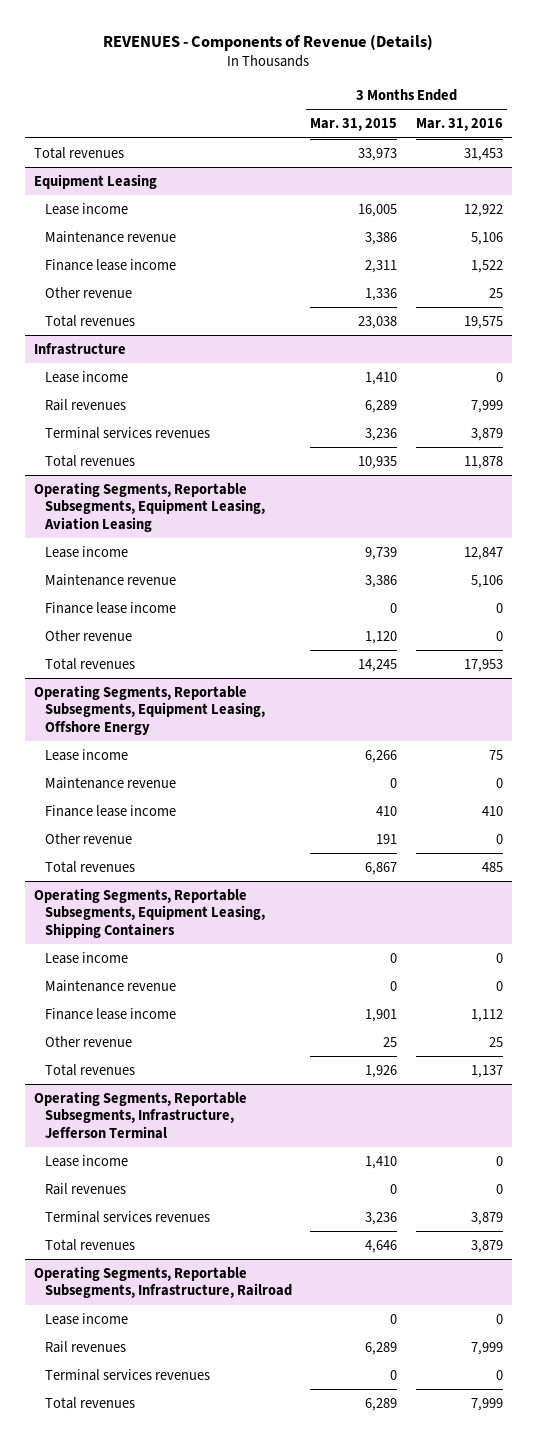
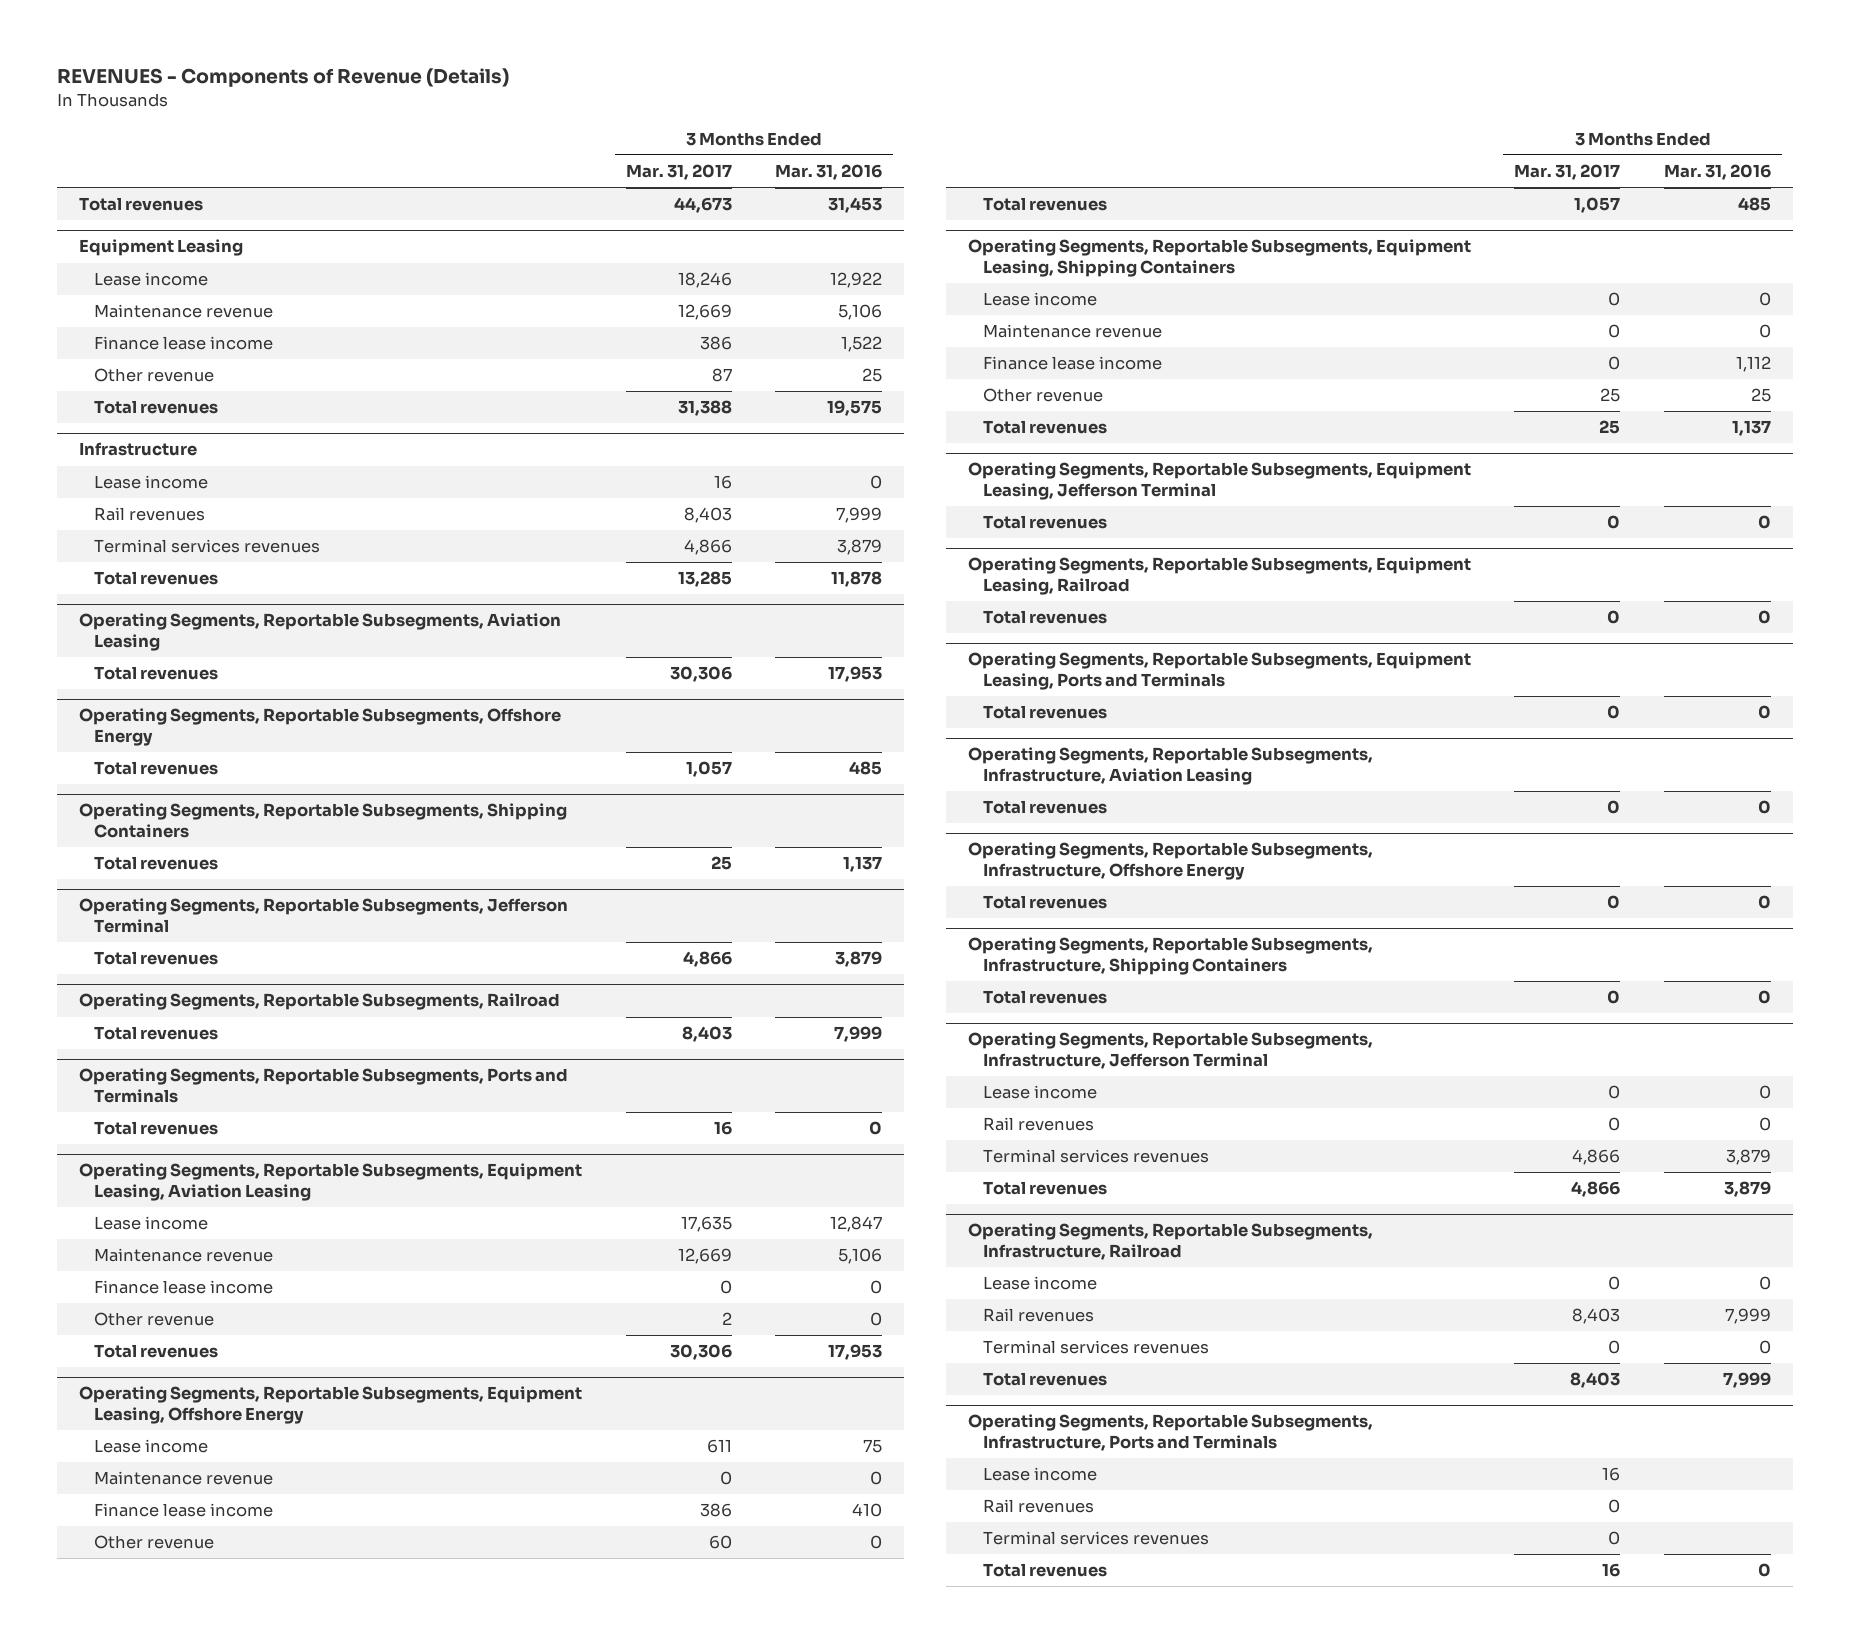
- | 3 Months Ended Mar. 31, 2015 | 3 Months Ended Mar. 31, 2016
+ | 3 Months Ended Mar. 31, 2017 | 3 Months Ended Mar. 31, 2016
+ Operating Segments, Reportable Subsegments, Aviation Leasing
+ Total revenues | 30,306 | 17,953
+ Operating Segments, Reportable Subsegments, Offshore Energy
+ Total revenues | 1,057 | 485
+ Operating Segments, Reportable Subsegments, Shipping Containers
+ Total revenues | 25 | 1,137
+ Operating Segments, Reportable Subsegments, Jefferson Terminal
+ Total revenues | 4,866 | 3,879
+ Operating Segments, Reportable Subsegments, Railroad
+ Total revenues | 8,403 | 7,999
+ Operating Segments, Reportable Subsegments, Ports and Terminals
+ Total revenues | 16 | 0
+ Operating Segments, Reportable Subsegments, Equipment Leasing, Jefferson Terminal
+ Total revenues | 0 | 0
+ Operating Segments, Reportable Subsegments, Equipment Leasing, Railroad
+ Total revenues | 0 | 0
+ Operating Segments, Reportable Subsegments, Equipment Leasing, Ports and Terminals
+ Total revenues | 0 | 0
+ Operating Segments, Reportable Subsegments, Infrastructure, Aviation Leasing
+ Total revenues | 0 | 0
+ Operating Segments, Reportable Subsegments, Infrastructure, Offshore Energy
+ Total revenues | 0 | 0
+ Operating Segments, Reportable Subsegments, Infrastructure, Shipping Containers
+ Total revenues | 0 | 0
+ Operating Segments, Reportable Subsegments, Infrastructure, Ports and Terminals
+ Lease income | 16 |
+ Rail revenues | 0 |
+ Terminal services revenues | 0 |
+ Total revenues | 16 | 0

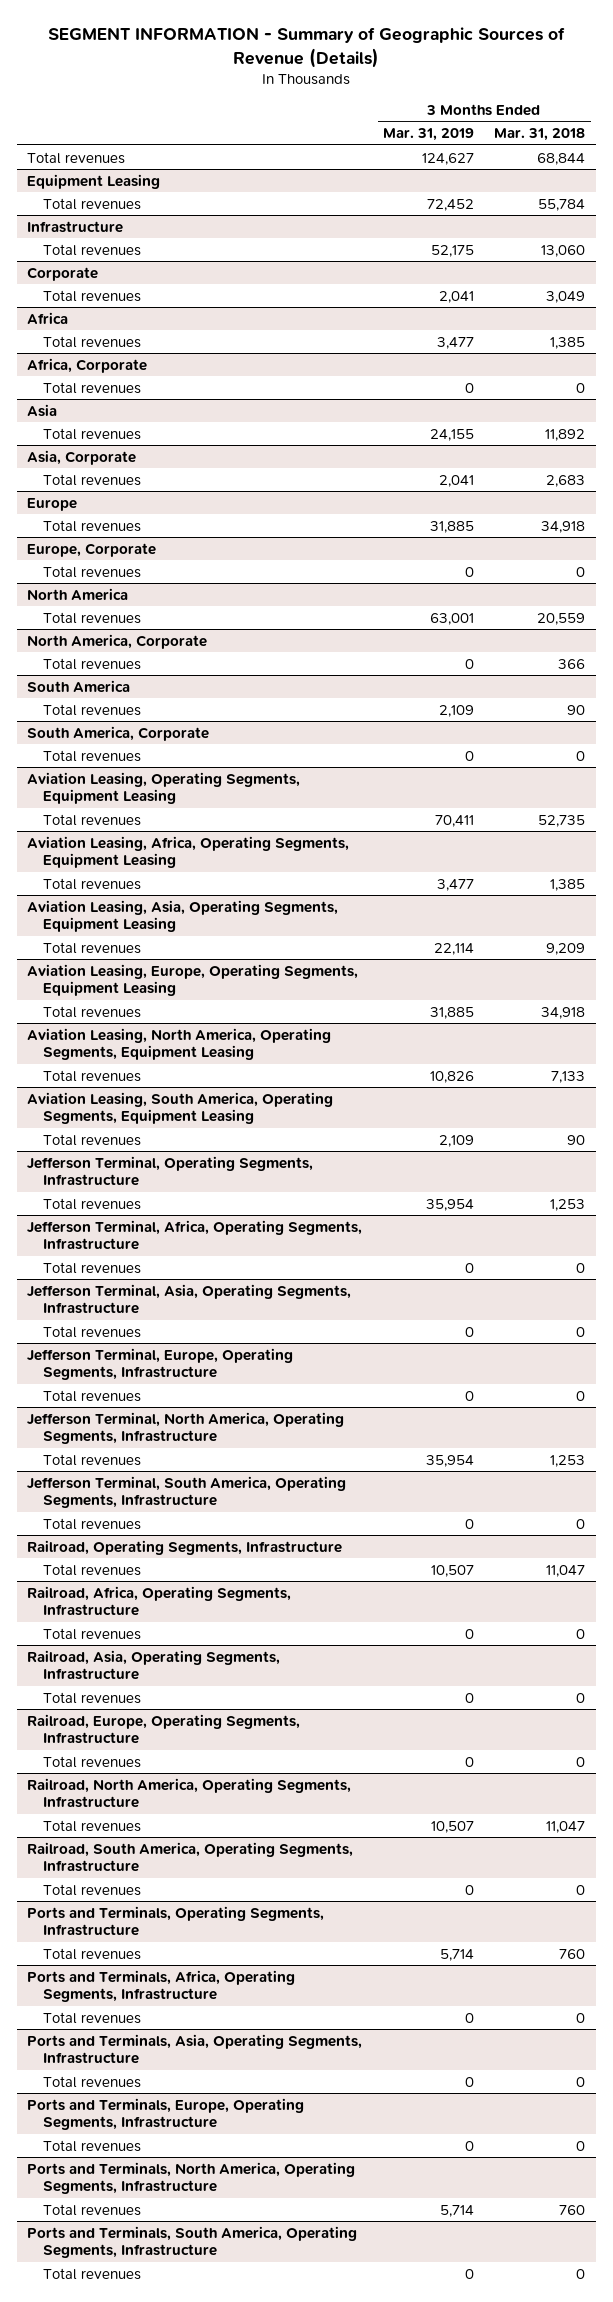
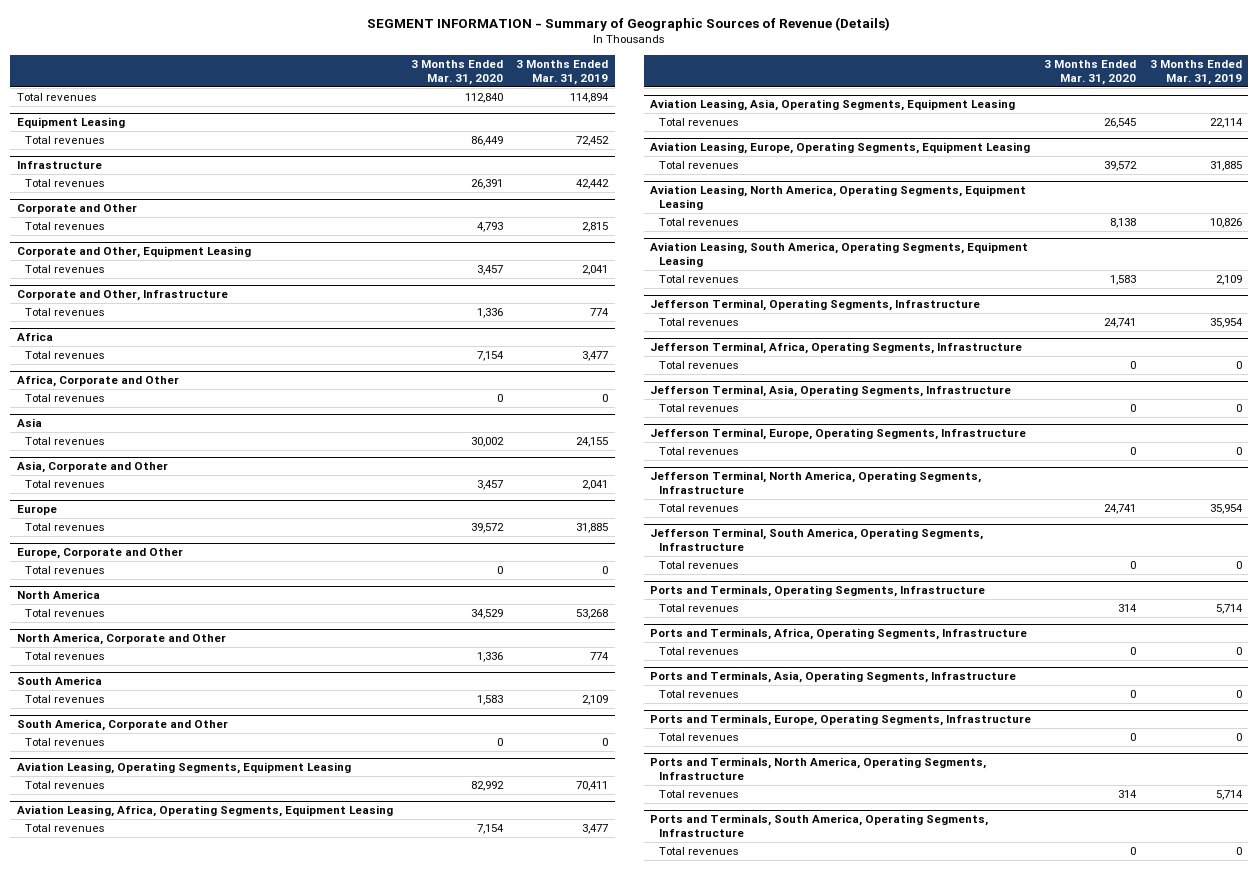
- | 3 Months Ended Mar. 31, 2019 | 3 Months Ended Mar. 31, 2018
+ | 3 Months Ended Mar. 31, 2020 | 3 Months Ended Mar. 31, 2019
- Total revenues | 124,627 | 68,844
+ Total revenues | 112,840 | 114,894
@ Infrastructure
- Total revenues | 52,175 | 13,060
- Corporate
@ Infrastructure
+ Total revenues | 26,391 | 42,442
+ Corporate and Other
+ Total revenues | 4,793 | 2,815
+ Corporate and Other, Equipment Leasing
+ Corporate and Other, Infrastructure
+ Total revenues | 1,336 | 774
- Africa, Corporate
+ Africa, Corporate and Other
- Asia, Corporate
+ Asia, Corporate and Other
- Europe, Corporate
+ Europe, Corporate and Other
@ North America
- Total revenues | 63,001 | 20,559
- North America, Corporate
- Total revenues | 0 | 366
@ North America
+ Total revenues | 34,529 | 53,268
+ North America, Corporate and Other
+ Total revenues | 1,336 | 774
- South America, Corporate
+ South America, Corporate and Other
- Railroad, Operating Segments, Infrastructure
- Total revenues | 10,507 | 11,047
- Railroad, Africa, Operating Segments, Infrastructure
- Total revenues | 0 | 0
- Railroad, Asia, Operating Segments, Infrastructure
- Total revenues | 0 | 0
- Railroad, Europe, Operating Segments, Infrastructure
- Total revenues | 0 | 0
- Railroad, North America, Operating Segments, Infrastructure
- Total revenues | 10,507 | 11,047
- Railroad, South America, Operating Segments, Infrastructure
- Total revenues | 0 | 0

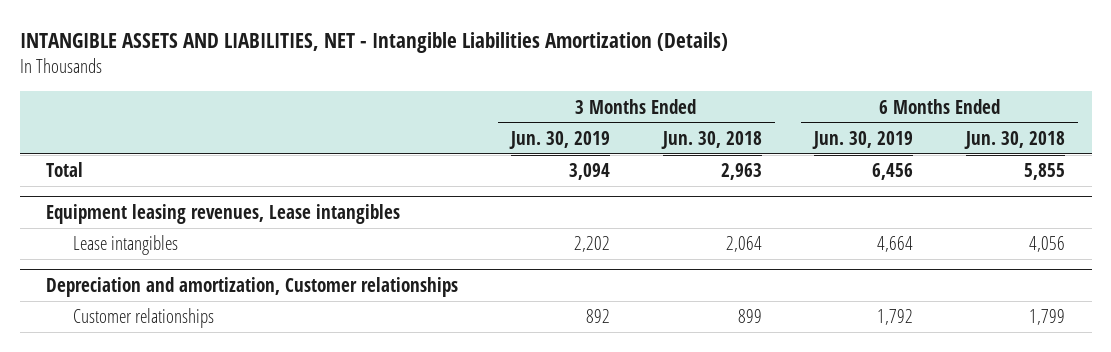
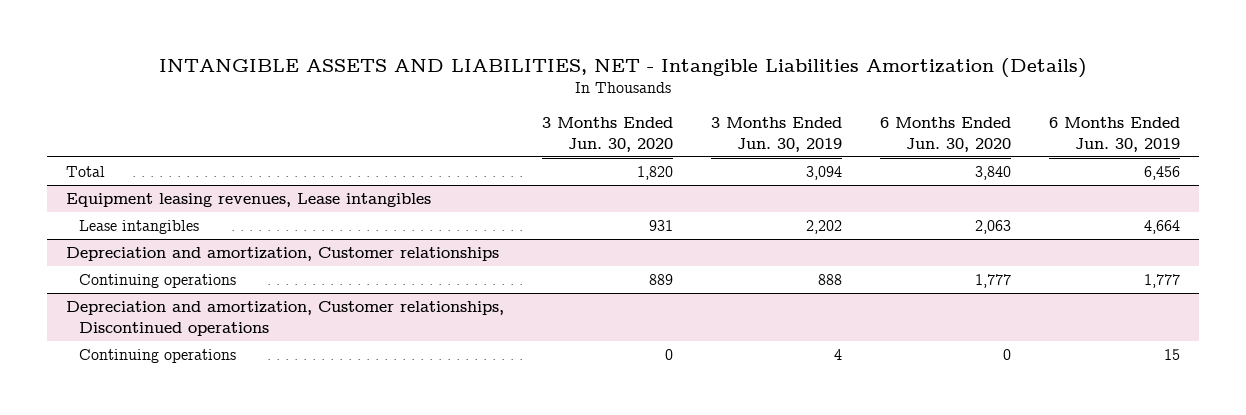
- | 3 Months Ended Jun. 30, 2019 | 3 Months Ended Jun. 30, 2018 | 6 Months Ended Jun. 30, 2019 | 6 Months Ended Jun. 30, 2018
+ | 3 Months Ended Jun. 30, 2020 | 3 Months Ended Jun. 30, 2019 | 6 Months Ended Jun. 30, 2020 | 6 Months Ended Jun. 30, 2019
@ Depreciation and amortization, Customer relationships
- Customer relationships | 892 | 899 | 1,792 | 1,799
+ Continuing operations | 889 | 888 | 1,777 | 1,777
+ Depreciation and amortization, Customer relationships, Discontinued operations
+ Continuing operations | 0 | 4 | 0 | 15

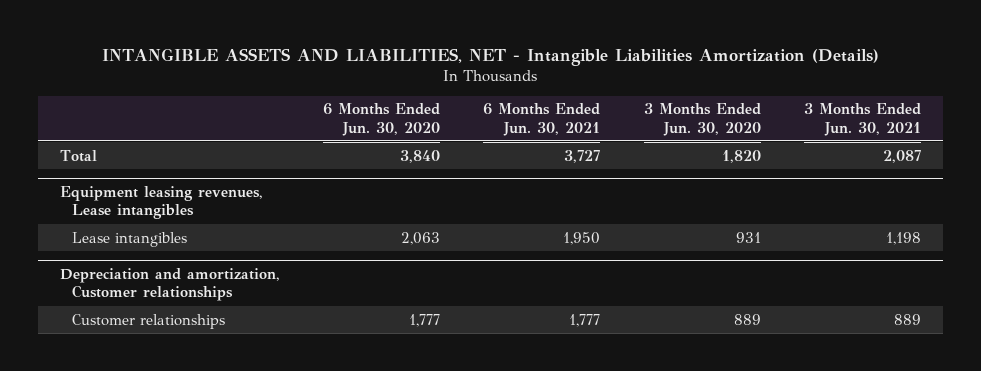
- | 3 Months Ended Jun. 30, 2020 | 3 Months Ended Jun. 30, 2019 | 6 Months Ended Jun. 30, 2020 | 6 Months Ended Jun. 30, 2019
+ | 6 Months Ended Jun. 30, 2020 | 6 Months Ended Jun. 30, 2021 | 3 Months Ended Jun. 30, 2020 | 3 Months Ended Jun. 30, 2021
@ Depreciation and amortization, Customer relationships
- Continuing operations | 889 | 888 | 1,777 | 1,777
- Depreciation and amortization, Customer relationships, Discontinued operations
- Continuing operations | 0 | 4 | 0 | 15
@ Depreciation and amortization, Customer relationships
+ Customer relationships | 1,777 | 1,777 | 889 | 889

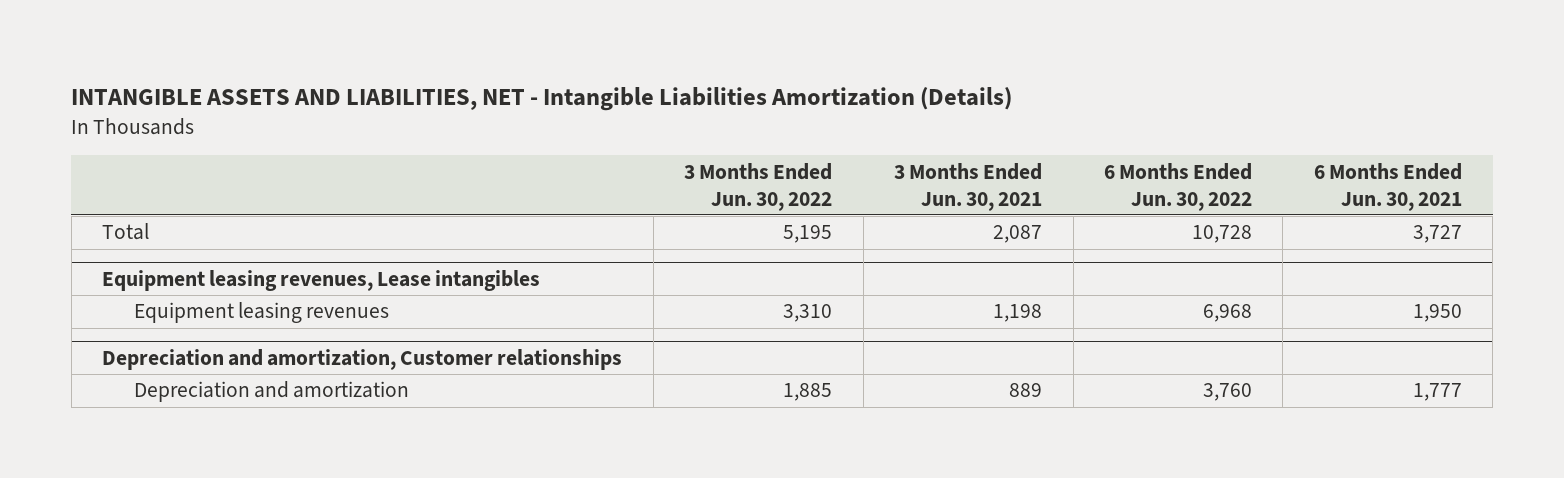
- | 6 Months Ended Jun. 30, 2020 | 6 Months Ended Jun. 30, 2021 | 3 Months Ended Jun. 30, 2020 | 3 Months Ended Jun. 30, 2021
+ | 3 Months Ended Jun. 30, 2022 | 3 Months Ended Jun. 30, 2021 | 6 Months Ended Jun. 30, 2022 | 6 Months Ended Jun. 30, 2021
@ Equipment leasing revenues, Lease intangibles
- Lease intangibles | 2,063 | 1,950 | 931 | 1,198
+ Equipment leasing revenues | 3,310 | 1,198 | 6,968 | 1,950
@ Depreciation and amortization, Customer relationships
- Customer relationships | 1,777 | 1,777 | 889 | 889
+ Depreciation and amortization | 1,885 | 889 | 3,760 | 1,777

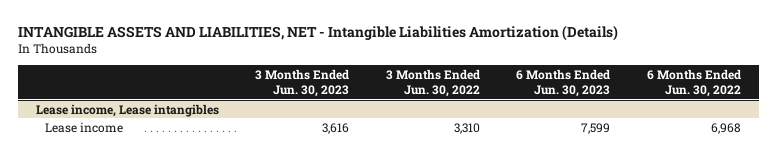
- | 3 Months Ended Jun. 30, 2022 | 3 Months Ended Jun. 30, 2021 | 6 Months Ended Jun. 30, 2022 | 6 Months Ended Jun. 30, 2021
+ | 3 Months Ended Jun. 30, 2023 | 3 Months Ended Jun. 30, 2022 | 6 Months Ended Jun. 30, 2023 | 6 Months Ended Jun. 30, 2022
- Total | 5,195 | 2,087 | 10,728 | 3,727
- Equipment leasing revenues, Lease intangibles
- Equipment leasing revenues | 3,310 | 1,198 | 6,968 | 1,950
- Depreciation and amortization, Customer relationships
- Depreciation and amortization | 1,885 | 889 | 3,760 | 1,777
+ Lease income, Lease intangibles
+ Lease income | 3,616 | 3,310 | 7,599 | 6,968

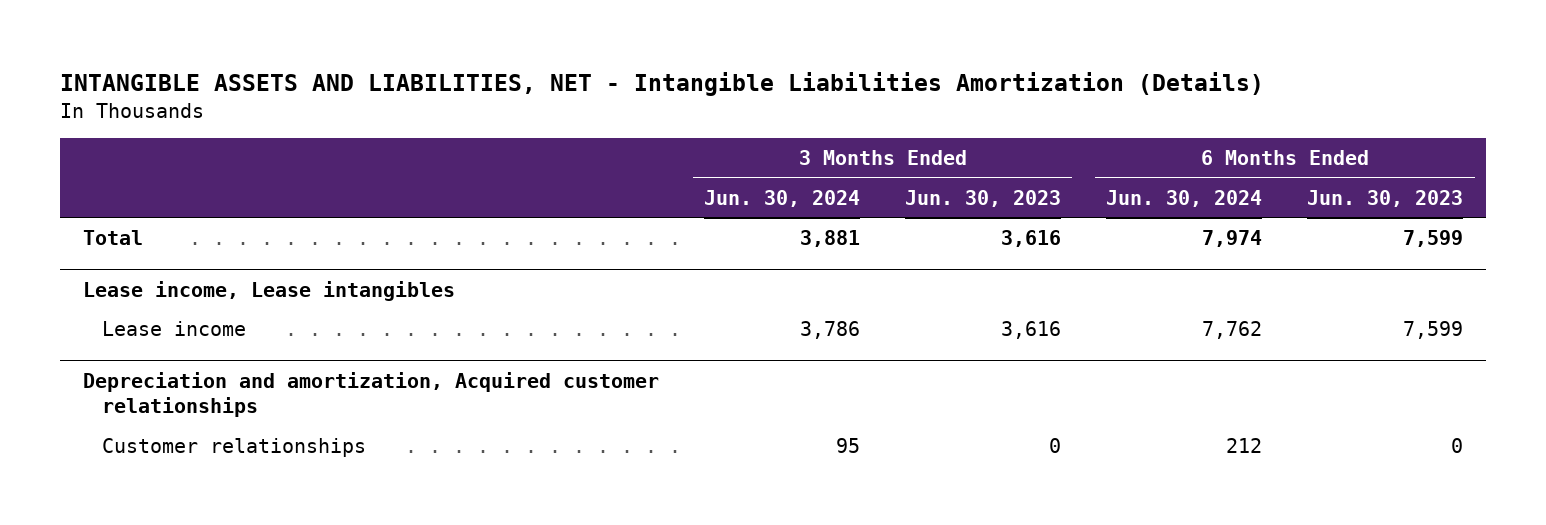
- | 3 Months Ended Jun. 30, 2023 | 3 Months Ended Jun. 30, 2022 | 6 Months Ended Jun. 30, 2023 | 6 Months Ended Jun. 30, 2022
+ | 3 Months Ended Jun. 30, 2024 | 3 Months Ended Jun. 30, 2023 | 6 Months Ended Jun. 30, 2024 | 6 Months Ended Jun. 30, 2023
+ Total | 3,881 | 3,616 | 7,974 | 7,599
+ Depreciation and amortization, Acquired customer relationships
+ Customer relationships | 95 | 0 | 212 | 0

